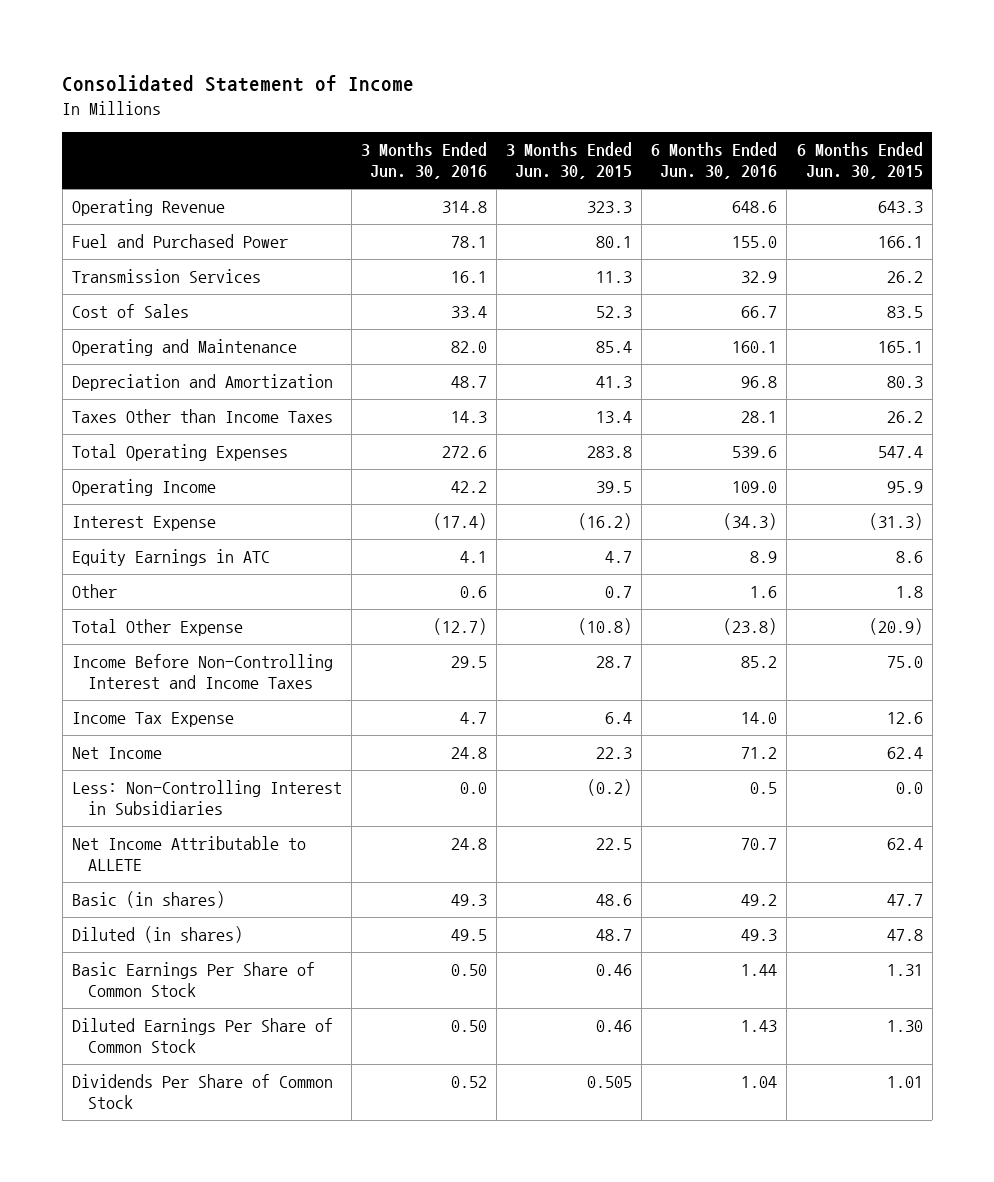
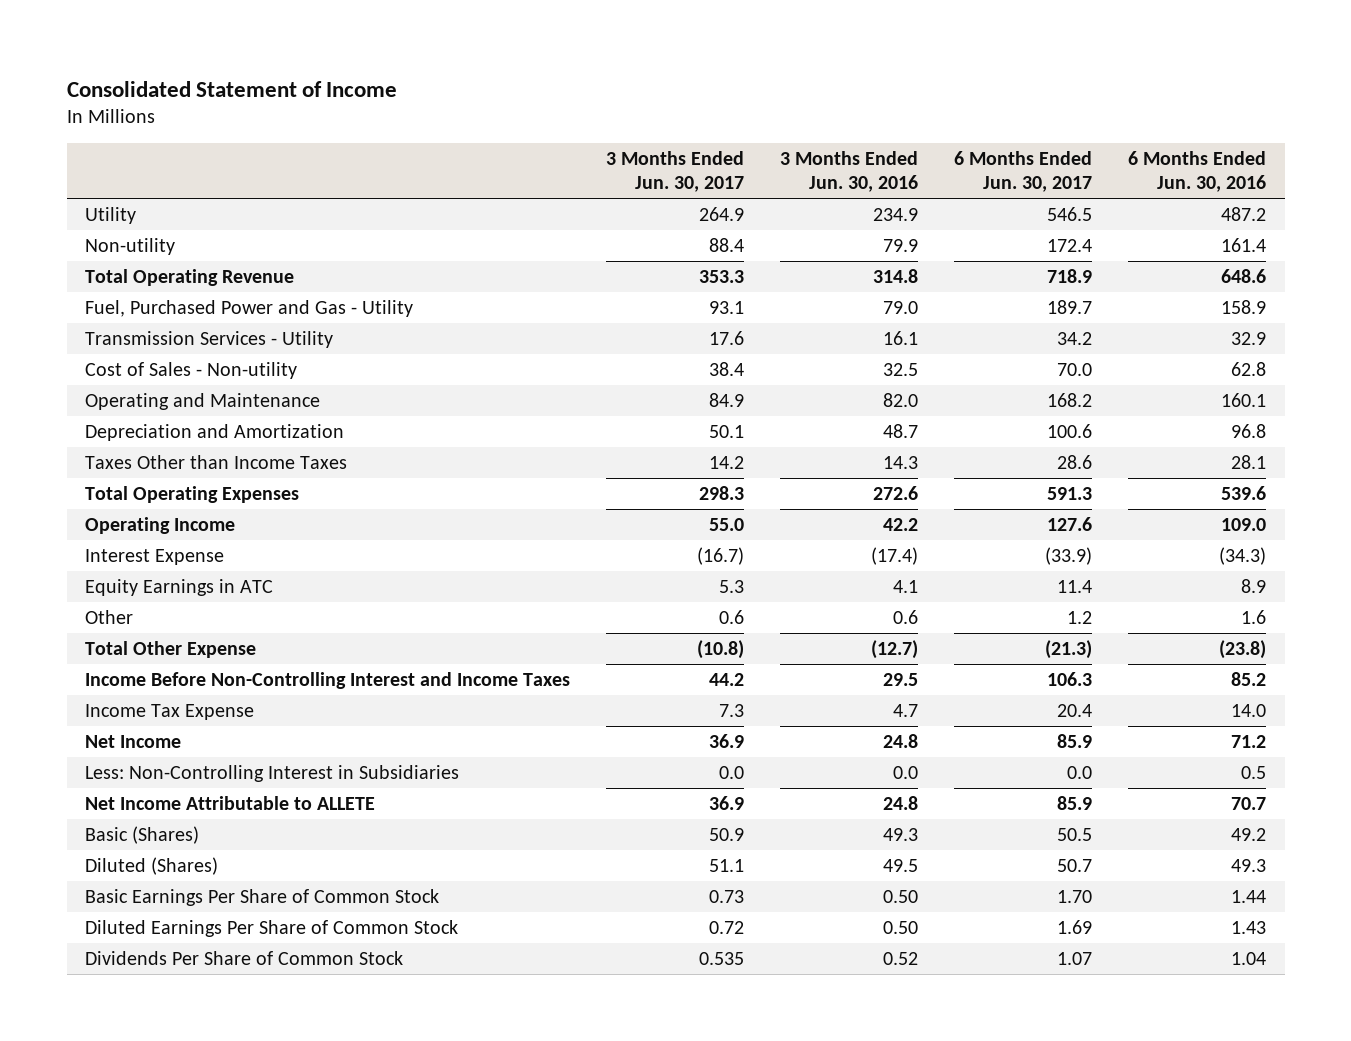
- | 3 Months Ended Jun. 30, 2016 | 3 Months Ended Jun. 30, 2015 | 6 Months Ended Jun. 30, 2016 | 6 Months Ended Jun. 30, 2015
+ | 3 Months Ended Jun. 30, 2017 | 3 Months Ended Jun. 30, 2016 | 6 Months Ended Jun. 30, 2017 | 6 Months Ended Jun. 30, 2016
- Operating Revenue | 314.8 | 323.3 | 648.6 | 643.3
- Fuel and Purchased Power | 78.1 | 80.1 | 155.0 | 166.1
- Transmission Services | 16.1 | 11.3 | 32.9 | 26.2
- Cost of Sales | 33.4 | 52.3 | 66.7 | 83.5
+ Utility | 264.9 | 234.9 | 546.5 | 487.2
+ Non-utility | 88.4 | 79.9 | 172.4 | 161.4
+ Total Operating Revenue | 353.3 | 314.8 | 718.9 | 648.6
+ Fuel, Purchased Power and Gas - Utility | 93.1 | 79.0 | 189.7 | 158.9
+ Transmission Services - Utility | 17.6 | 16.1 | 34.2 | 32.9
+ Cost of Sales - Non-utility | 38.4 | 32.5 | 70.0 | 62.8
- Basic (in shares) | 49.3 | 48.6 | 49.2 | 47.7
- Diluted (in shares) | 49.5 | 48.7 | 49.3 | 47.8
+ Basic (Shares) | 50.9 | 49.3 | 50.5 | 49.2
+ Diluted (Shares) | 51.1 | 49.5 | 50.7 | 49.3

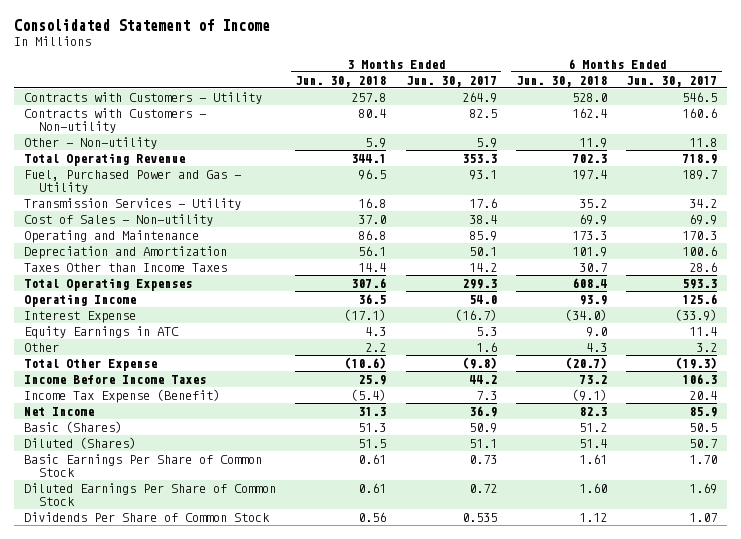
- | 3 Months Ended Jun. 30, 2017 | 3 Months Ended Jun. 30, 2016 | 6 Months Ended Jun. 30, 2017 | 6 Months Ended Jun. 30, 2016
+ | 3 Months Ended Jun. 30, 2018 | 3 Months Ended Jun. 30, 2017 | 6 Months Ended Jun. 30, 2018 | 6 Months Ended Jun. 30, 2017
- Utility | 264.9 | 234.9 | 546.5 | 487.2
- Non-utility | 88.4 | 79.9 | 172.4 | 161.4
+ Contracts with Customers - Utility | 257.8 | 264.9 | 528.0 | 546.5
+ Contracts with Customers - Non-utility | 80.4 | 82.5 | 162.4 | 160.6
+ Other - Non-utility | 5.9 | 5.9 | 11.9 | 11.8
- Cost of Sales - Non-utility | 38.4 | 32.5 | 70.0 | 62.8
- Operating and Maintenance | 84.9 | 82.0 | 168.2 | 160.1
+ Cost of Sales - Non-utility | 37.0 | 38.4 | 69.9 | 69.9
+ Operating and Maintenance | 86.8 | 85.9 | 173.3 | 170.3
- Total Operating Expenses | 298.3 | 272.6 | 591.3 | 539.6
- Operating Income | 55.0 | 42.2 | 127.6 | 109.0
+ Total Operating Expenses | 307.6 | 299.3 | 608.4 | 593.3
+ Operating Income | 36.5 | 54.0 | 93.9 | 125.6
- Other | 0.6 | 0.6 | 1.2 | 1.6
- Total Other Expense | (10.8) | (12.7) | (21.3) | (23.8)
- Income Before Non-Controlling Interest and Income Taxes | 44.2 | 29.5 | 106.3 | 85.2
- Income Tax Expense | 7.3 | 4.7 | 20.4 | 14.0
+ Other | 2.2 | 1.6 | 4.3 | 3.2
+ Total Other Expense | (10.6) | (9.8) | (20.7) | (19.3)
+ Income Before Income Taxes | 25.9 | 44.2 | 73.2 | 106.3
+ Income Tax Expense (Benefit) | (5.4) | 7.3 | (9.1) | 20.4
- Less: Non-Controlling Interest in Subsidiaries | 0.0 | 0.0 | 0.0 | 0.5
- Net Income Attributable to ALLETE | 36.9 | 24.8 | 85.9 | 70.7

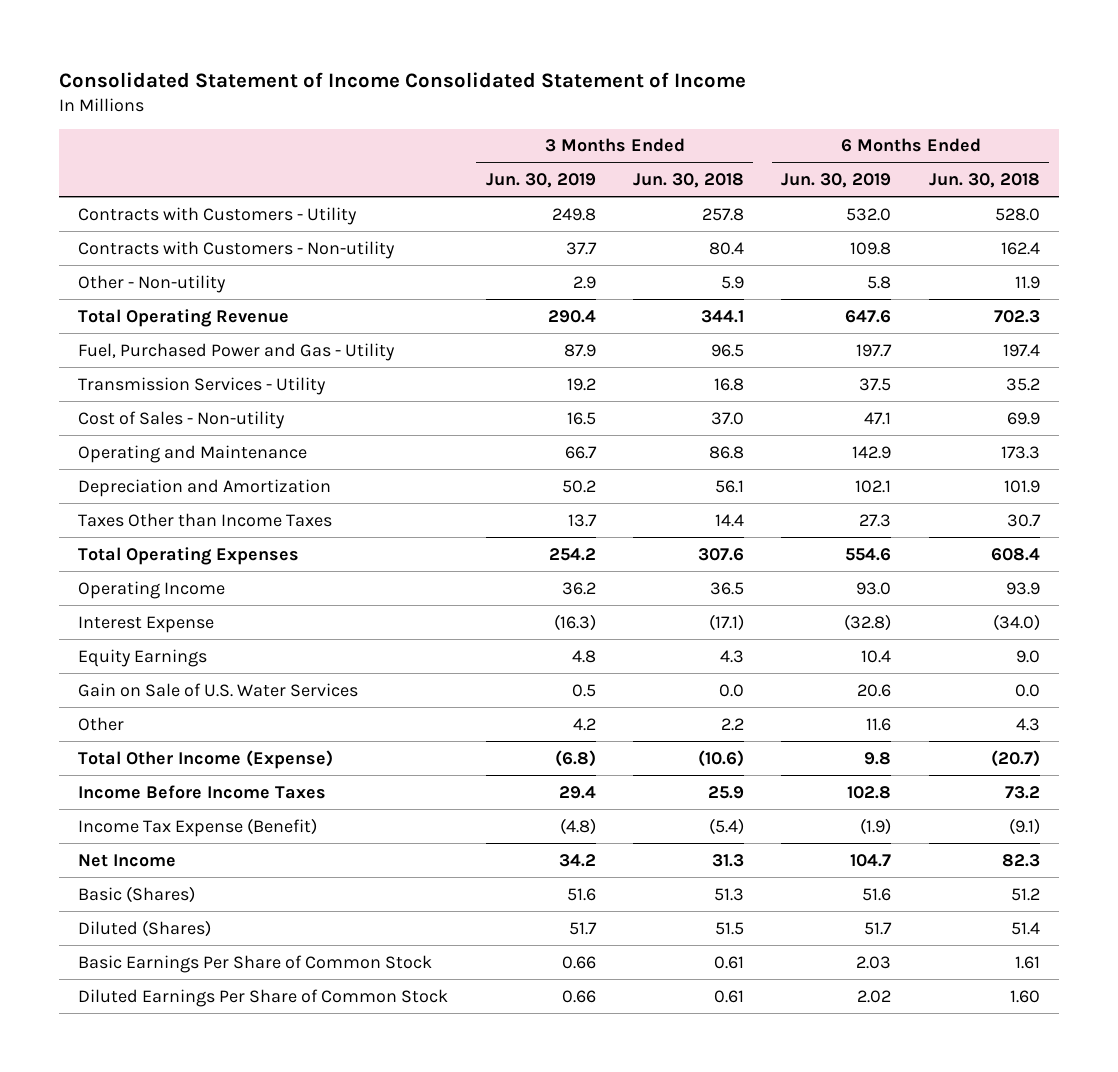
- Consolidated Statement of Income
+ Consolidated Statement of Income Consolidated Statement of Income
- | 3 Months Ended Jun. 30, 2018 | 3 Months Ended Jun. 30, 2017 | 6 Months Ended Jun. 30, 2018 | 6 Months Ended Jun. 30, 2017
+ | 3 Months Ended Jun. 30, 2019 | 3 Months Ended Jun. 30, 2018 | 6 Months Ended Jun. 30, 2019 | 6 Months Ended Jun. 30, 2018
- Equity Earnings in ATC | 4.3 | 5.3 | 9.0 | 11.4
+ Equity Earnings | 4.8 | 4.3 | 10.4 | 9.0
+ Gain on Sale of U.S. Water Services | 0.5 | 0.0 | 20.6 | 0.0
- Total Other Expense | (10.6) | (9.8) | (20.7) | (19.3)
+ Total Other Income (Expense) | (6.8) | (10.6) | 9.8 | (20.7)
- Dividends Per Share of Common Stock | 0.56 | 0.535 | 1.12 | 1.07

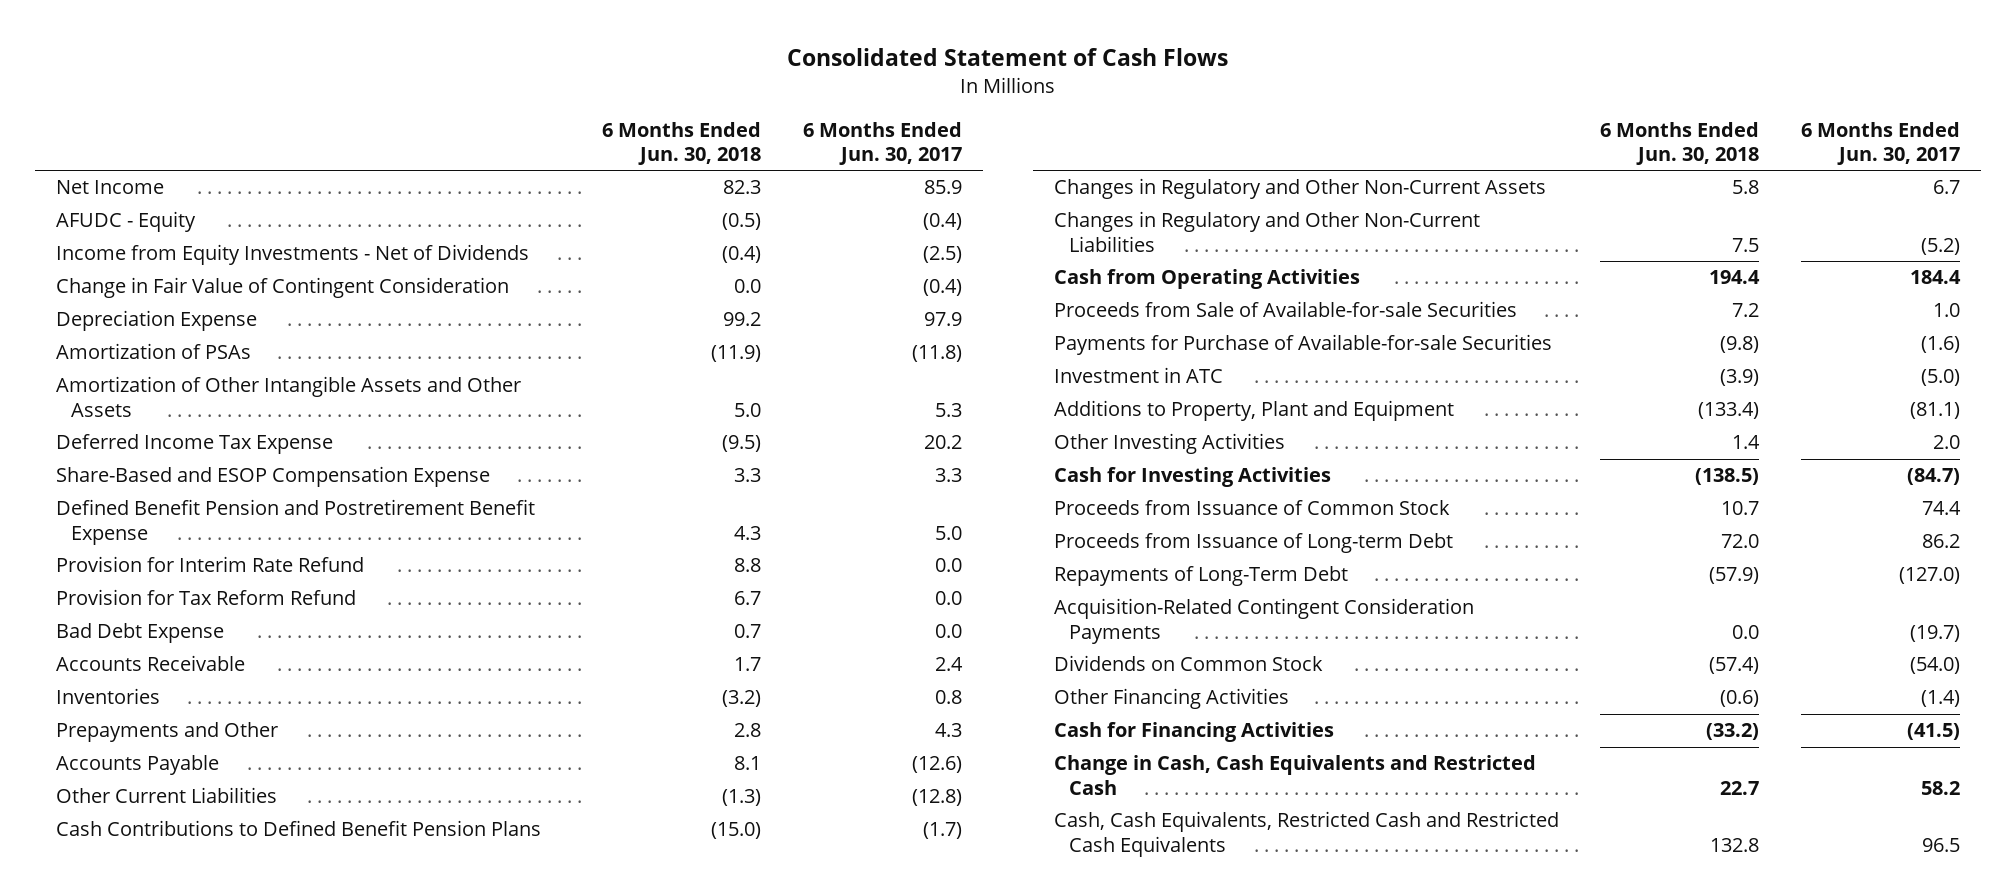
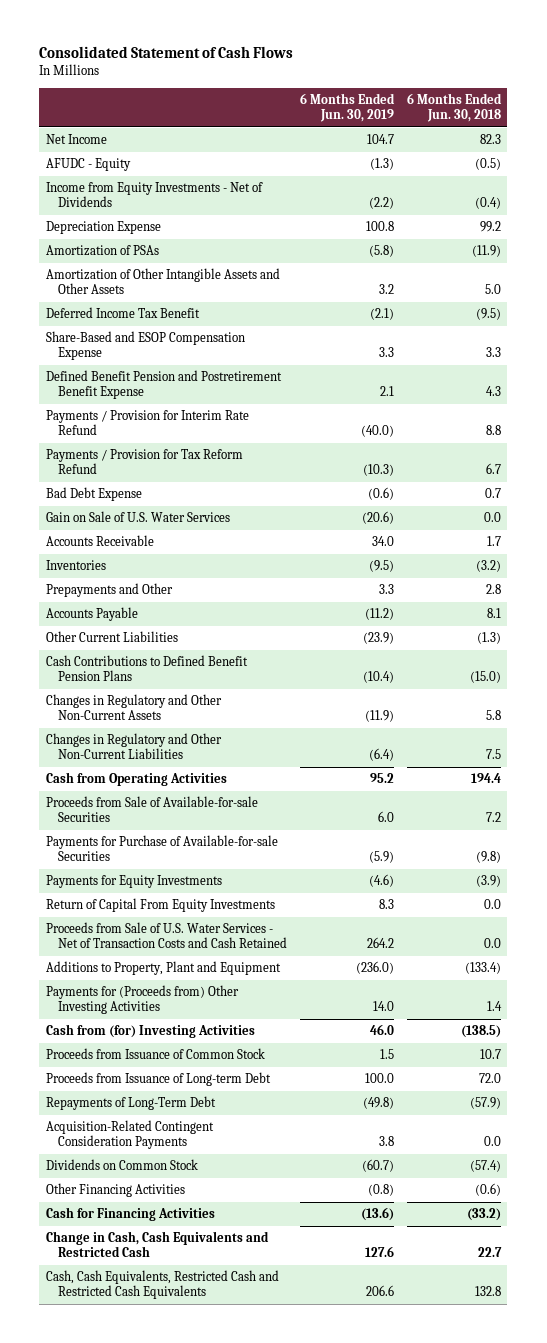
- | 6 Months Ended Jun. 30, 2018 | 6 Months Ended Jun. 30, 2017
+ | 6 Months Ended Jun. 30, 2019 | 6 Months Ended Jun. 30, 2018
- Change in Fair Value of Contingent Consideration | 0.0 | (0.4)
- Deferred Income Tax Expense | (9.5) | 20.2
+ Deferred Income Tax Benefit | (2.1) | (9.5)
- Provision for Interim Rate Refund | 8.8 | 0.0
- Provision for Tax Reform Refund | 6.7 | 0.0
+ Payments / Provision for Interim Rate Refund | (40.0) | 8.8
+ Payments / Provision for Tax Reform Refund | (10.3) | 6.7
+ Gain on Sale of U.S. Water Services | (20.6) | 0.0
- Investment in ATC | (3.9) | (5.0)
+ Payments for Equity Investments | (4.6) | (3.9)
+ Return of Capital From Equity Investments | 8.3 | 0.0
+ Proceeds from Sale of U.S. Water Services - Net of Transaction Costs and Cash Retained | 264.2 | 0.0
- Other Investing Activities | 1.4 | 2.0
- Cash for Investing Activities | (138.5) | (84.7)
+ Payments for (Proceeds from) Other Investing Activities | 14.0 | 1.4
+ Cash from (for) Investing Activities | 46.0 | (138.5)

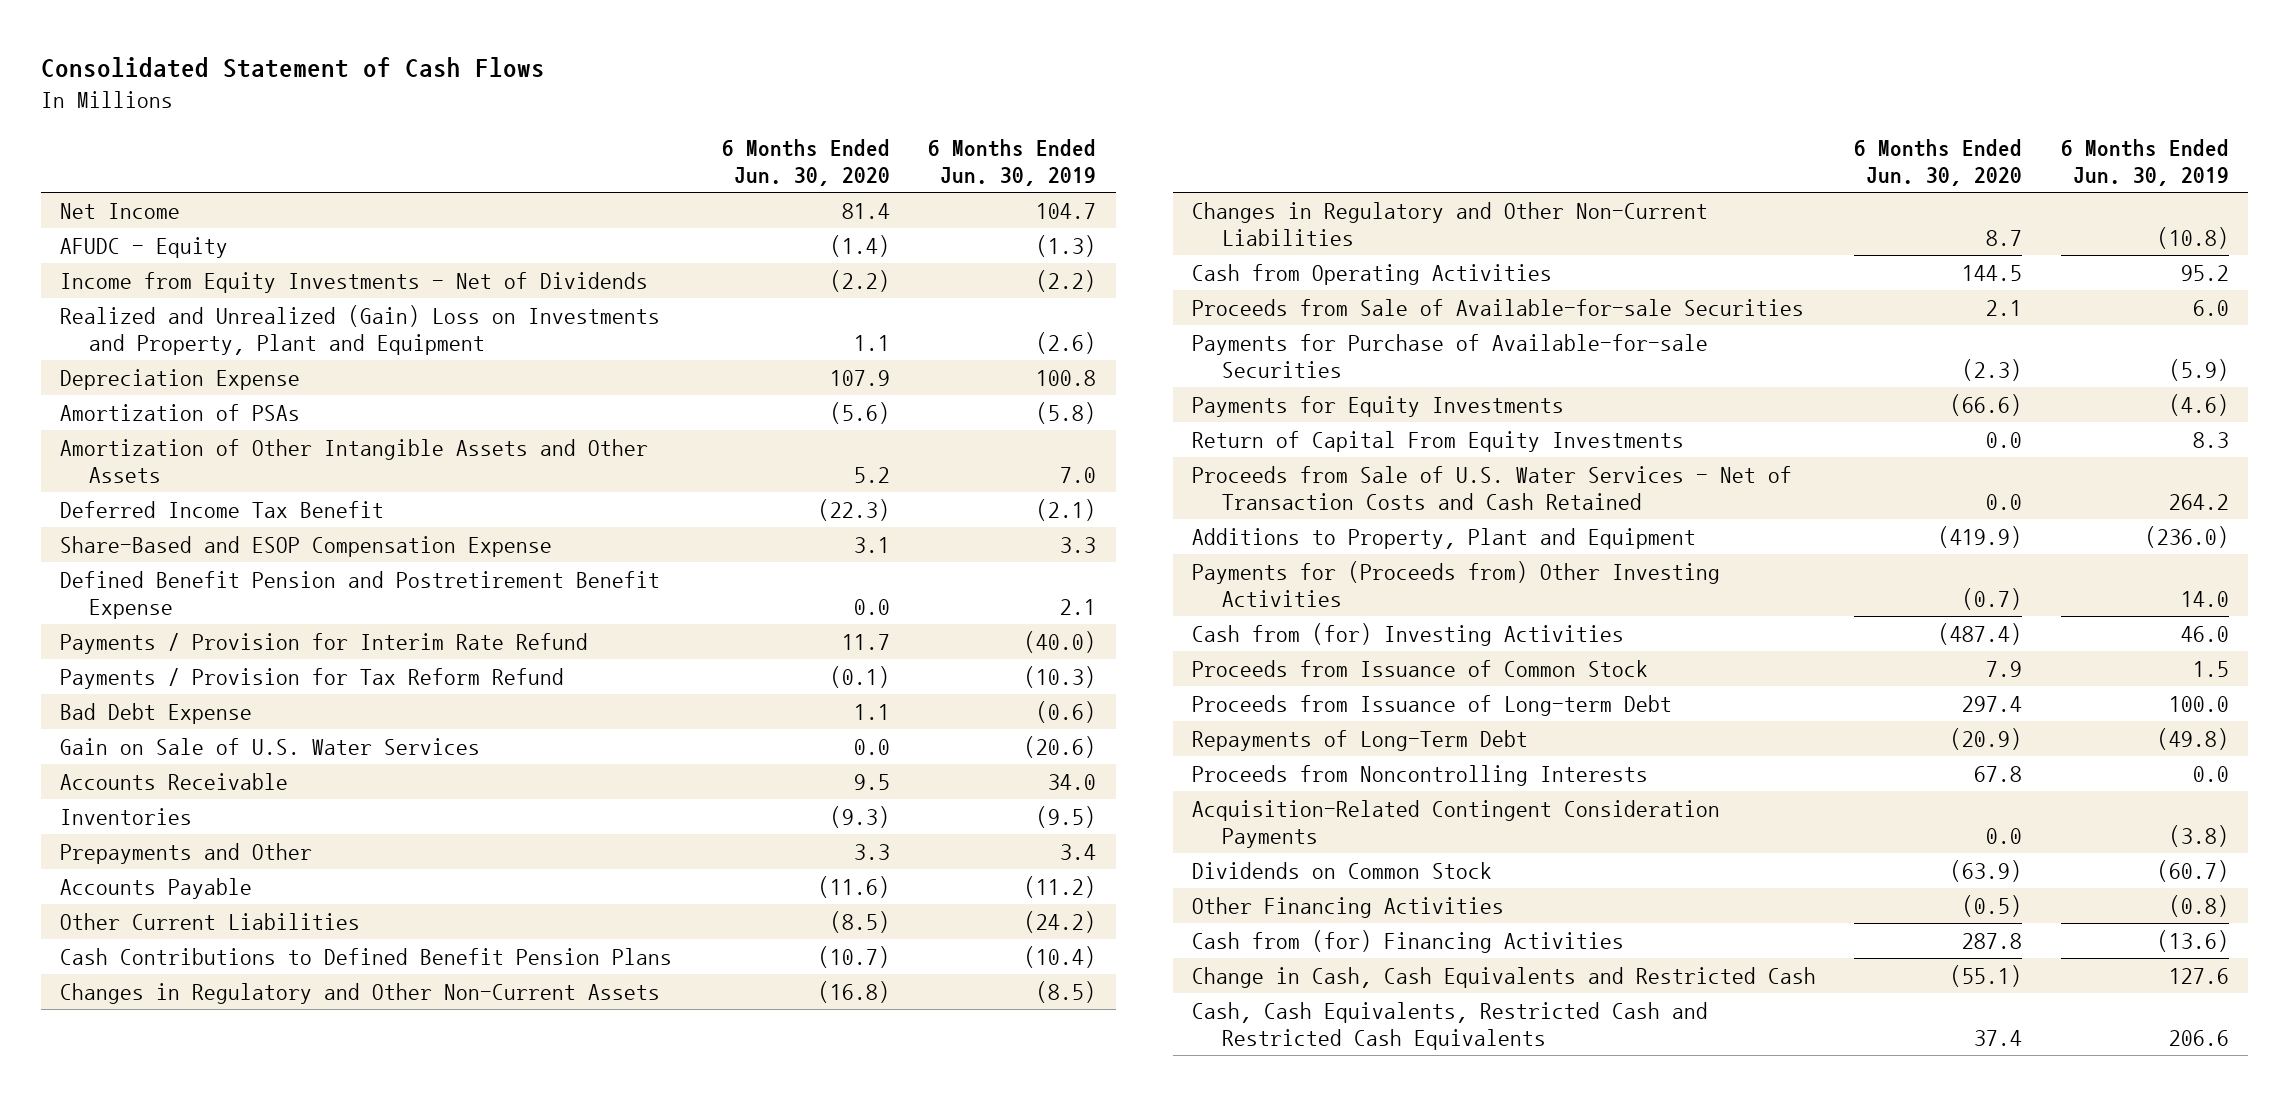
- | 6 Months Ended Jun. 30, 2019 | 6 Months Ended Jun. 30, 2018
+ | 6 Months Ended Jun. 30, 2020 | 6 Months Ended Jun. 30, 2019
+ Realized and Unrealized (Gain) Loss on Investments and Property, Plant and Equipment | 1.1 | (2.6)
- Amortization of Other Intangible Assets and Other Assets | 3.2 | 5.0
+ Amortization of Other Intangible Assets and Other Assets | 5.2 | 7.0
- Prepayments and Other | 3.3 | 2.8
+ Prepayments and Other | 3.3 | 3.4
- Other Current Liabilities | (23.9) | (1.3)
+ Other Current Liabilities | (8.5) | (24.2)
- Changes in Regulatory and Other Non-Current Assets | (11.9) | 5.8
- Changes in Regulatory and Other Non-Current Liabilities | (6.4) | 7.5
+ Changes in Regulatory and Other Non-Current Assets | (16.8) | (8.5)
+ Changes in Regulatory and Other Non-Current Liabilities | 8.7 | (10.8)
- Acquisition-Related Contingent Consideration Payments | 3.8 | 0.0
+ Proceeds from Noncontrolling Interests | 67.8 | 0.0
+ Acquisition-Related Contingent Consideration Payments | 0.0 | (3.8)
- Cash for Financing Activities | (13.6) | (33.2)
+ Cash from (for) Financing Activities | 287.8 | (13.6)

